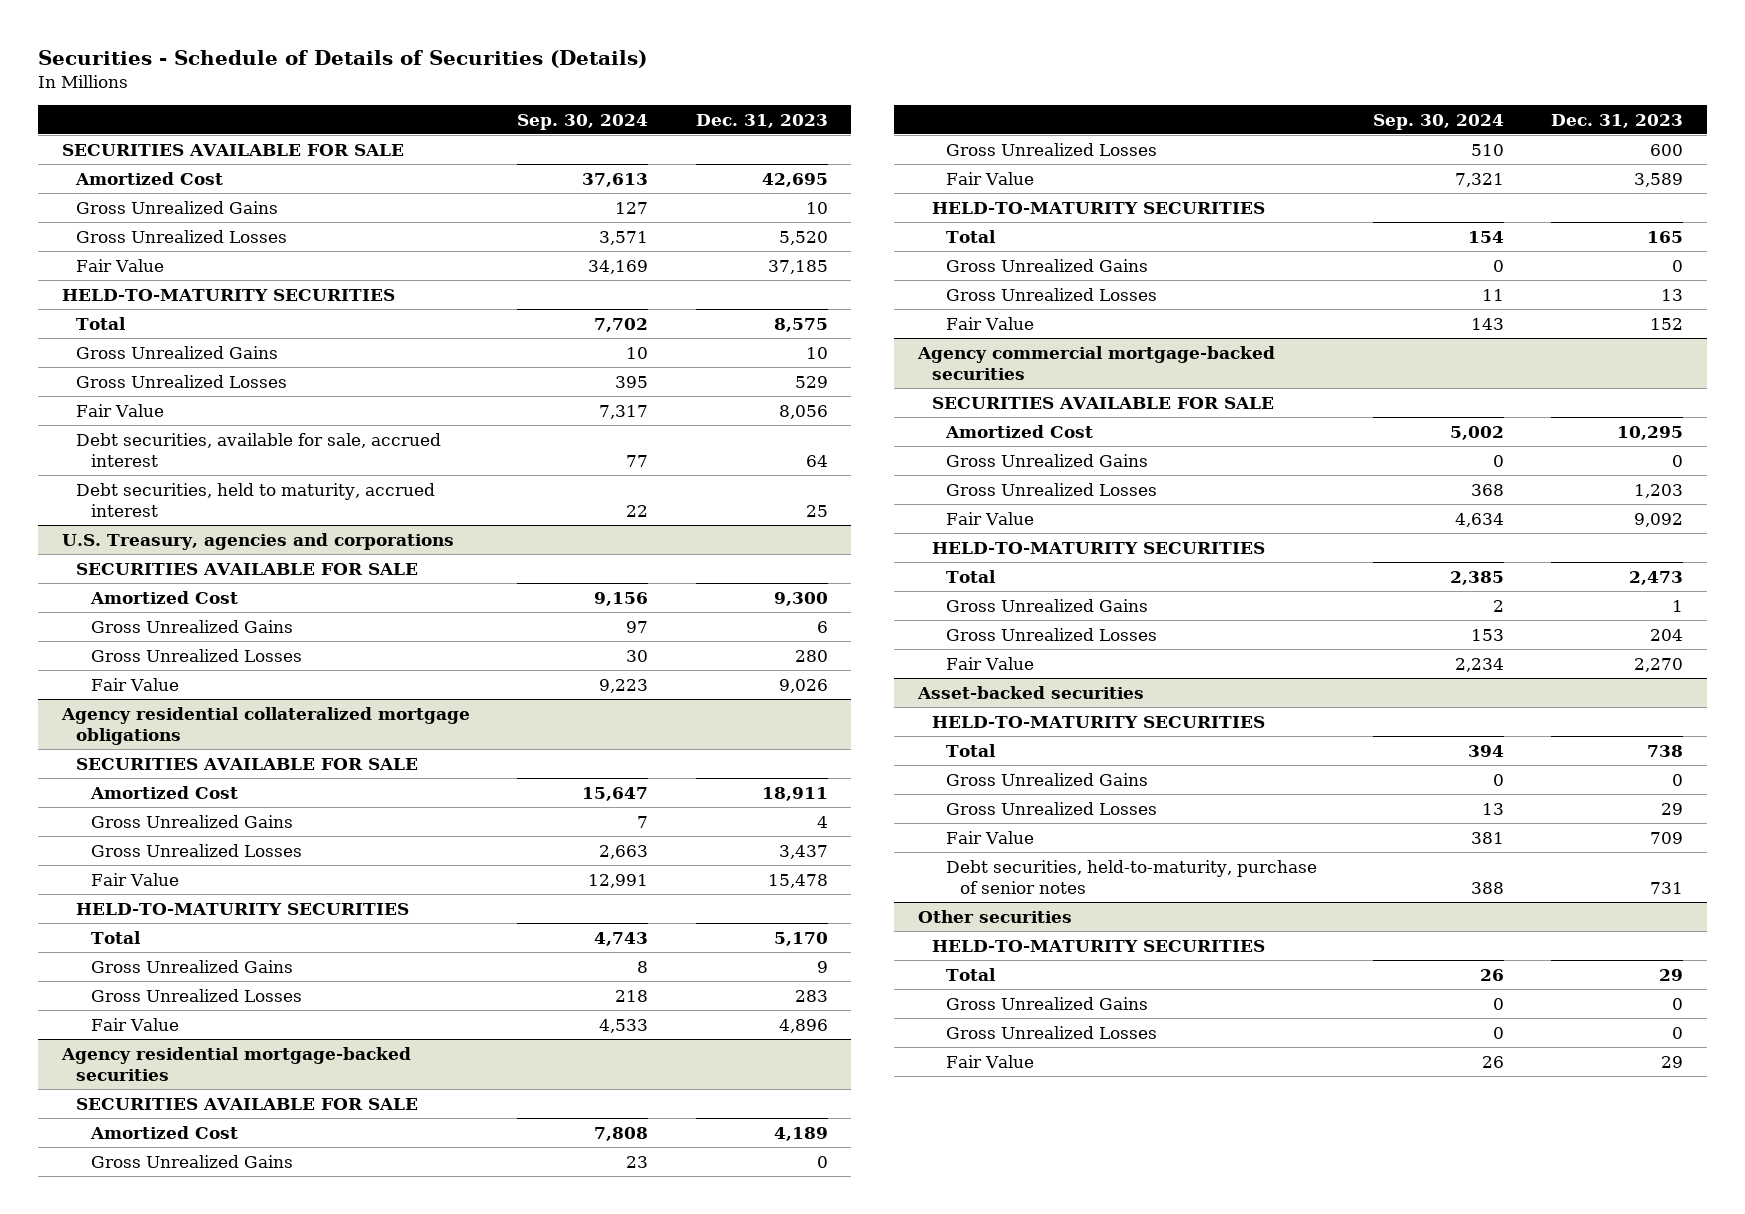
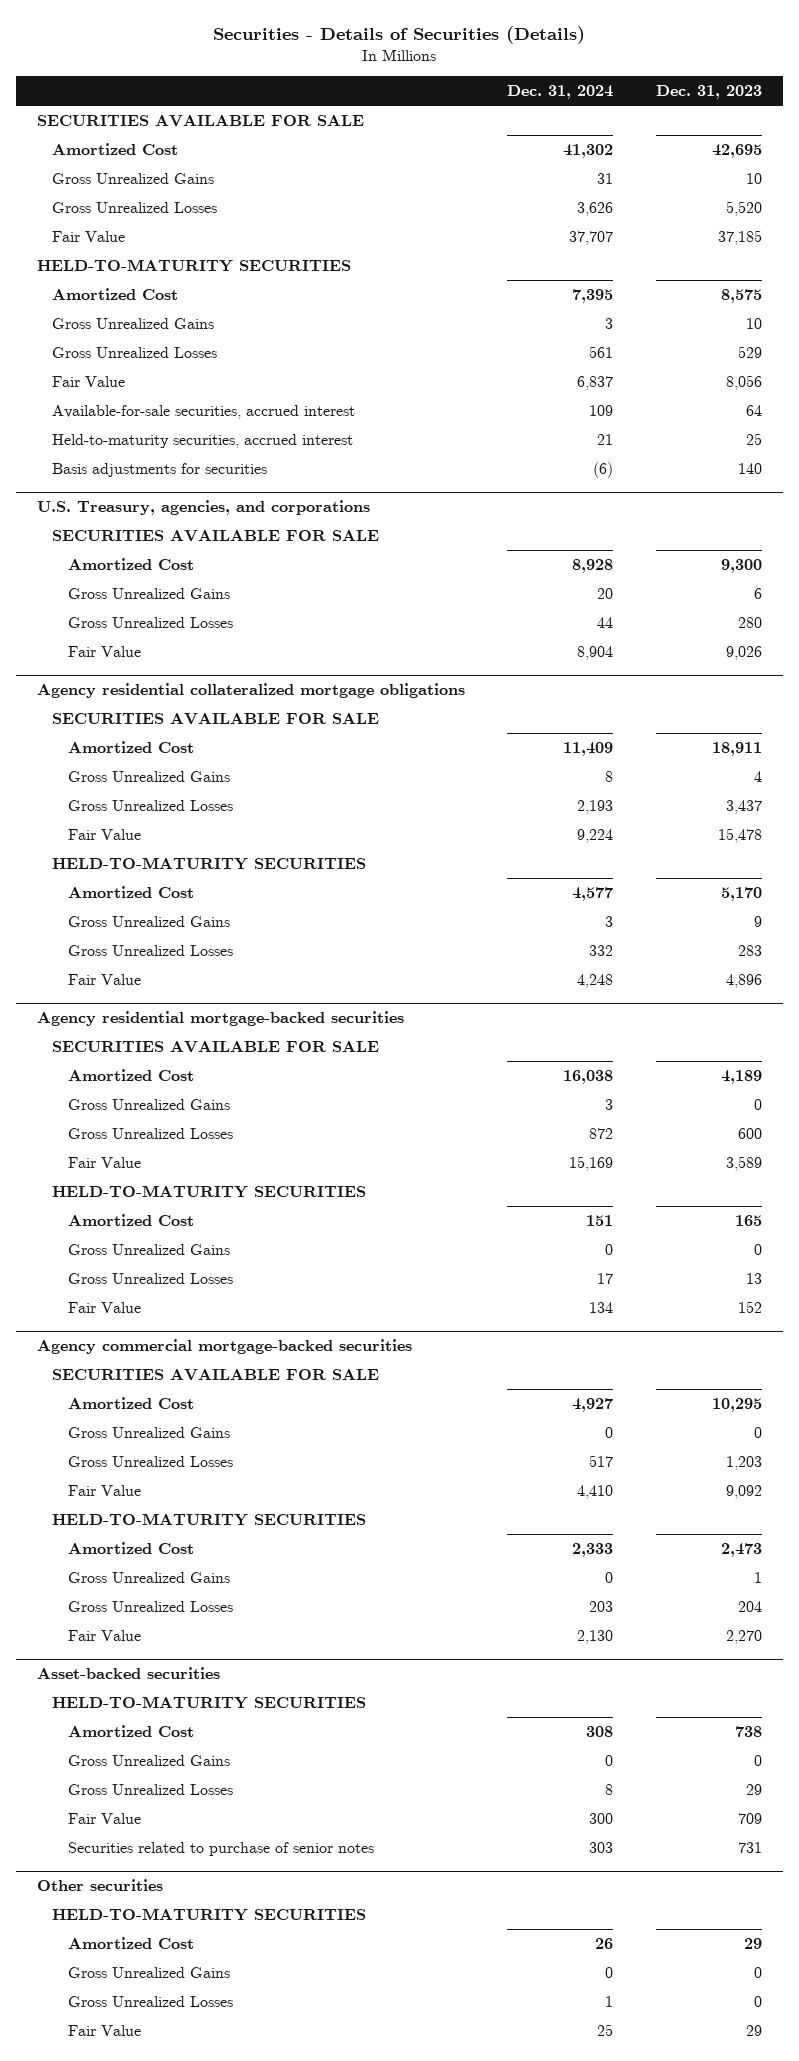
- Securities - Schedule of Details of Securities (Details)
+ Securities - Details of Securities (Details)
- | Sep. 30, 2024 | Dec. 31, 2023
+ | Dec. 31, 2024 | Dec. 31, 2023
- Total | 7,702 | 8,575
+ Amortized Cost | 7,395 | 8,575
- Debt securities, available for sale, accrued interest | 77 | 64
- Debt securities, held to maturity, accrued interest | 22 | 25
- U.S. Treasury, agencies and corporations
+ Available-for-sale securities, accrued interest | 109 | 64
+ Held-to-maturity securities, accrued interest | 21 | 25
+ Basis adjustments for securities | (6) | 140
+ U.S. Treasury, agencies, and corporations
@ Agency residential collateralized mortgage obligations
- Total | 4,743 | 5,170
+ Amortized Cost | 4,577 | 5,170
@ Agency residential mortgage-backed securities
- Total | 154 | 165
+ Amortized Cost | 151 | 165
@ Agency commercial mortgage-backed securities
- Total | 2,385 | 2,473
+ Amortized Cost | 2,333 | 2,473
@ Asset-backed securities
- Total | 394 | 738
+ Amortized Cost | 308 | 738
- Debt securities, held-to-maturity, purchase of senior notes | 388 | 731
+ Securities related to purchase of senior notes | 303 | 731
@ Other securities
- Total | 26 | 29
+ Amortized Cost | 26 | 29

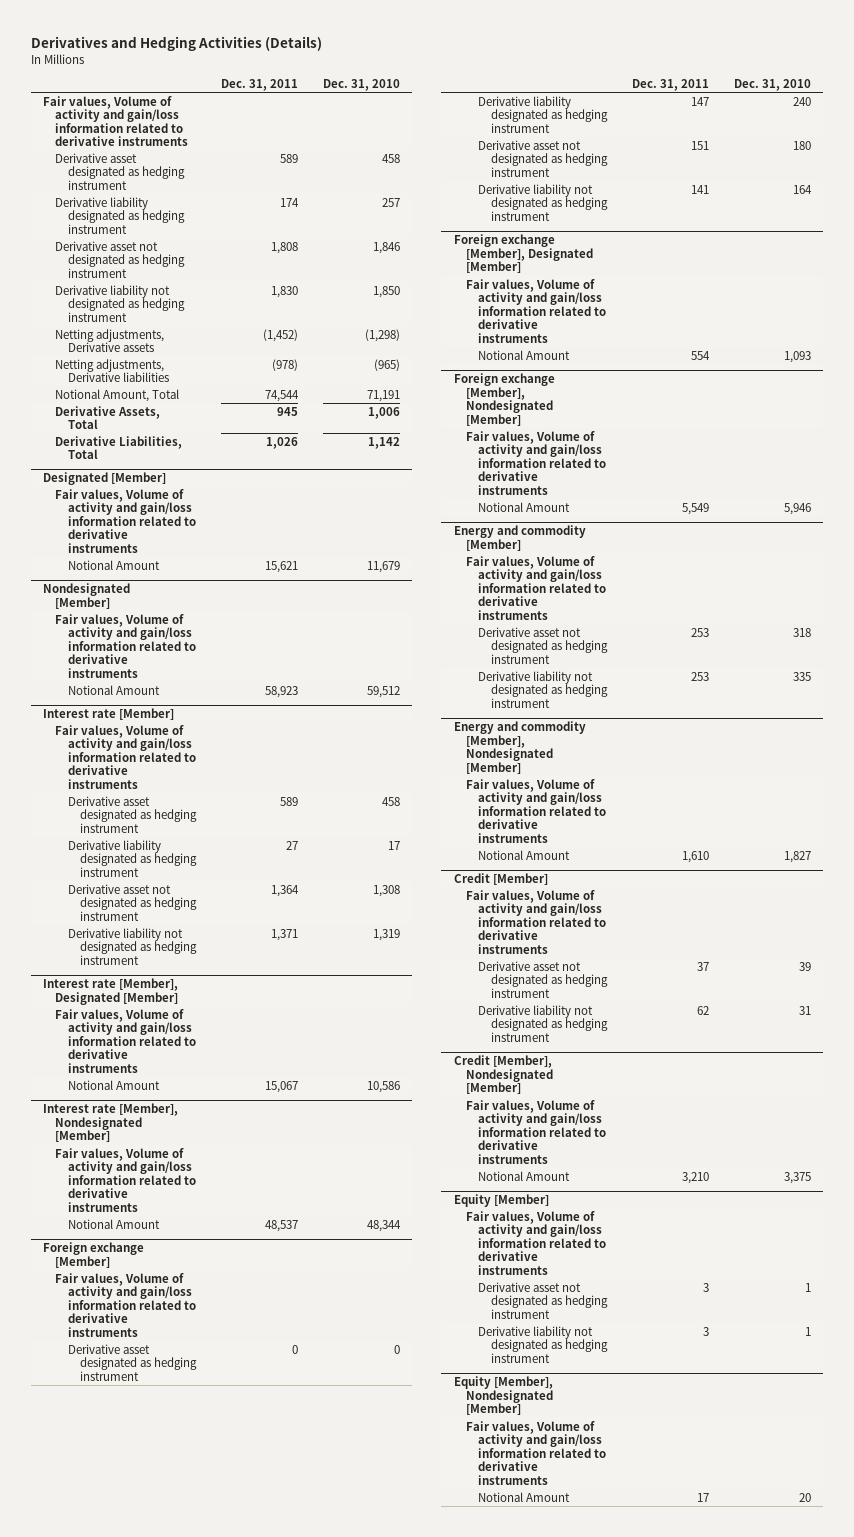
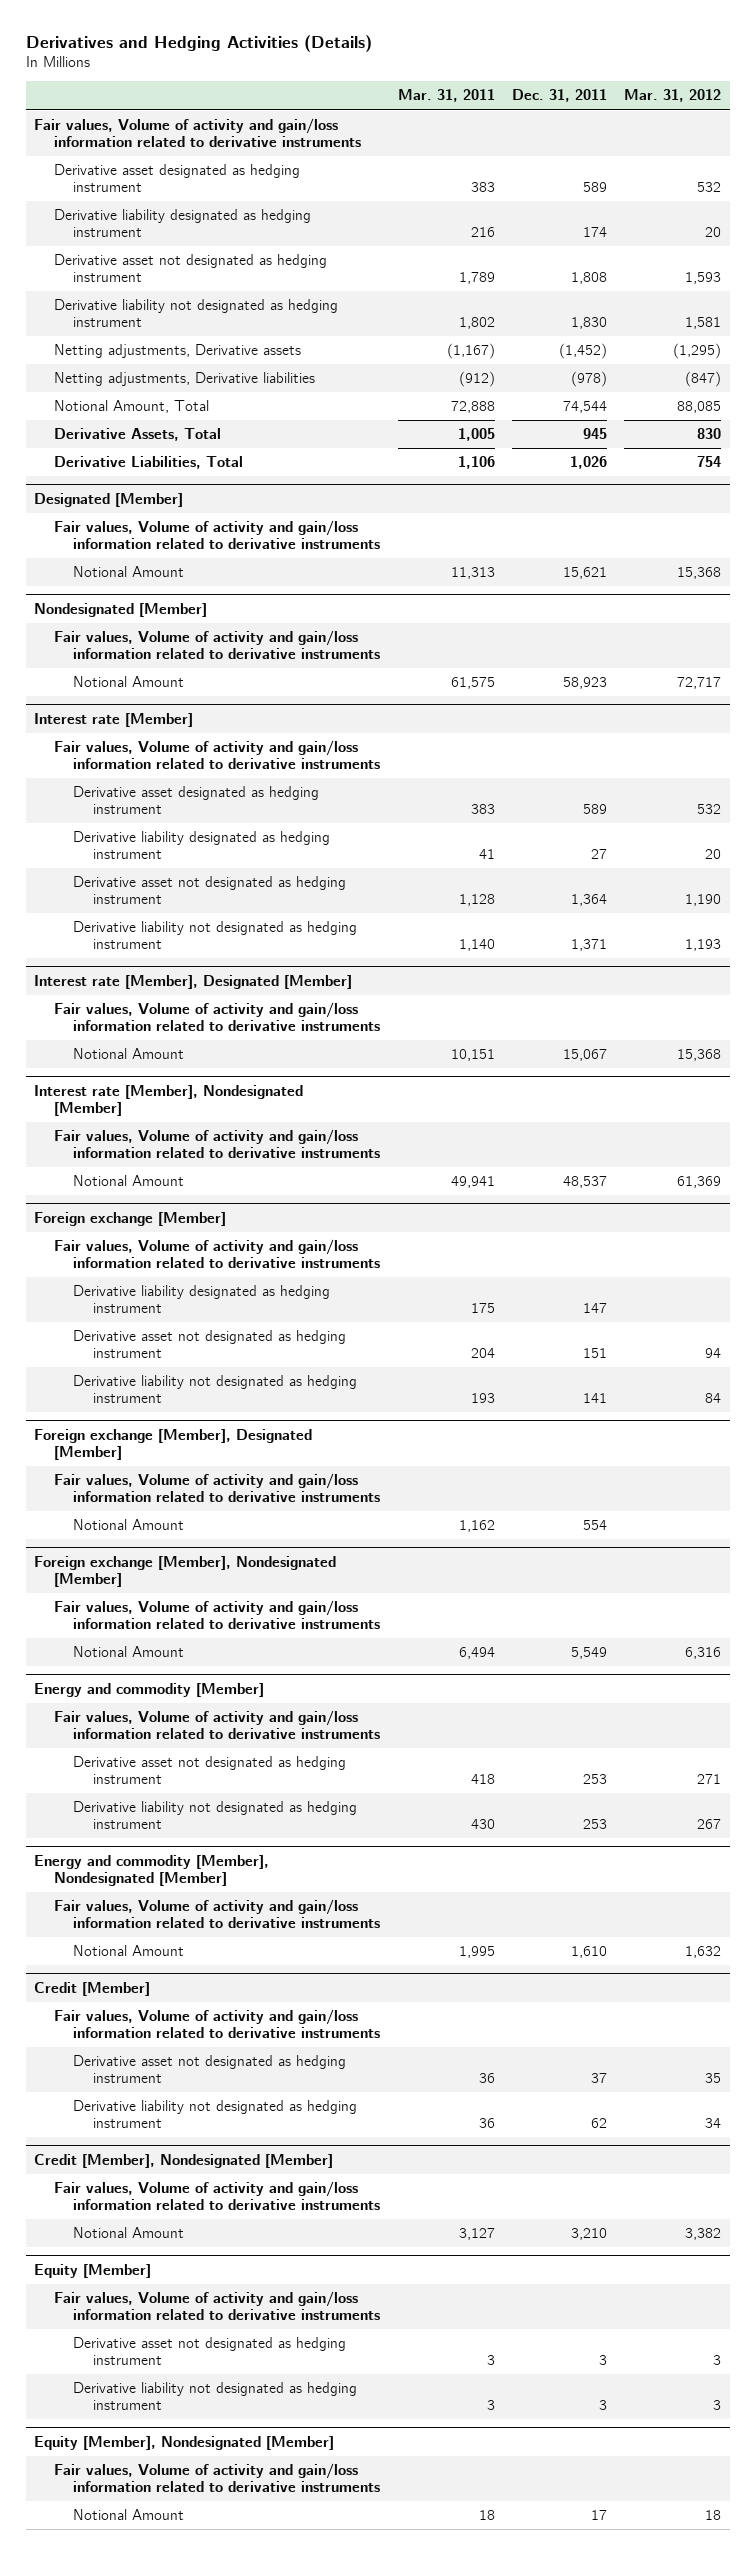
- | Dec. 31, 2011 | Dec. 31, 2010
+ | Mar. 31, 2011 | Dec. 31, 2011 | Mar. 31, 2012
@ Foreign exchange [Member]
- Derivative asset designated as hedging instrument | 0 | 0

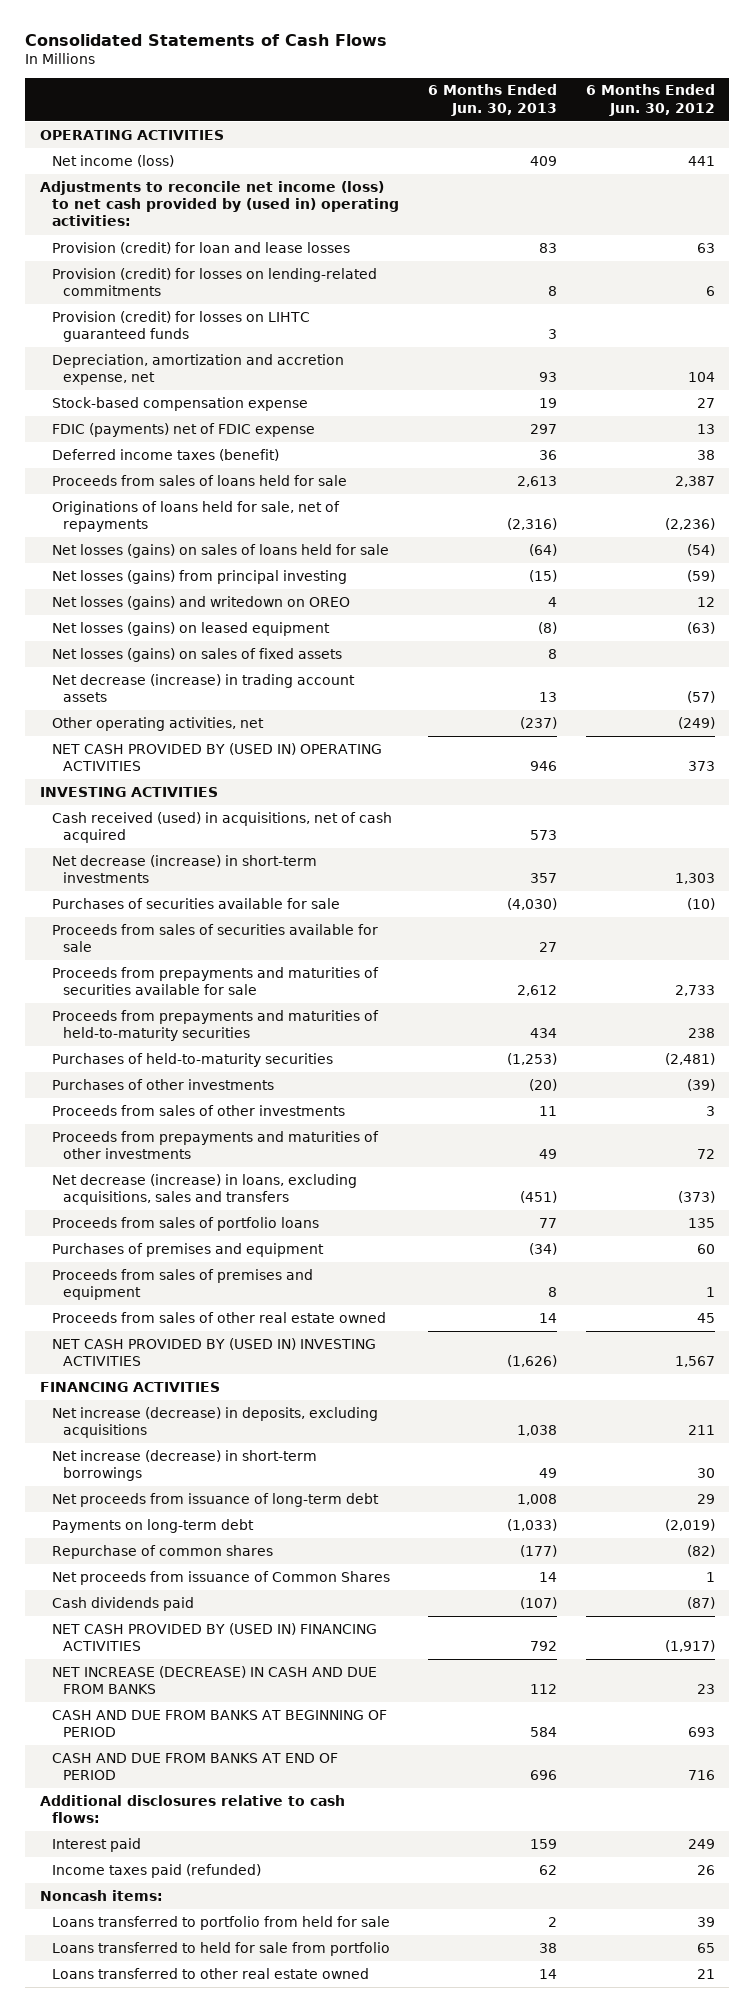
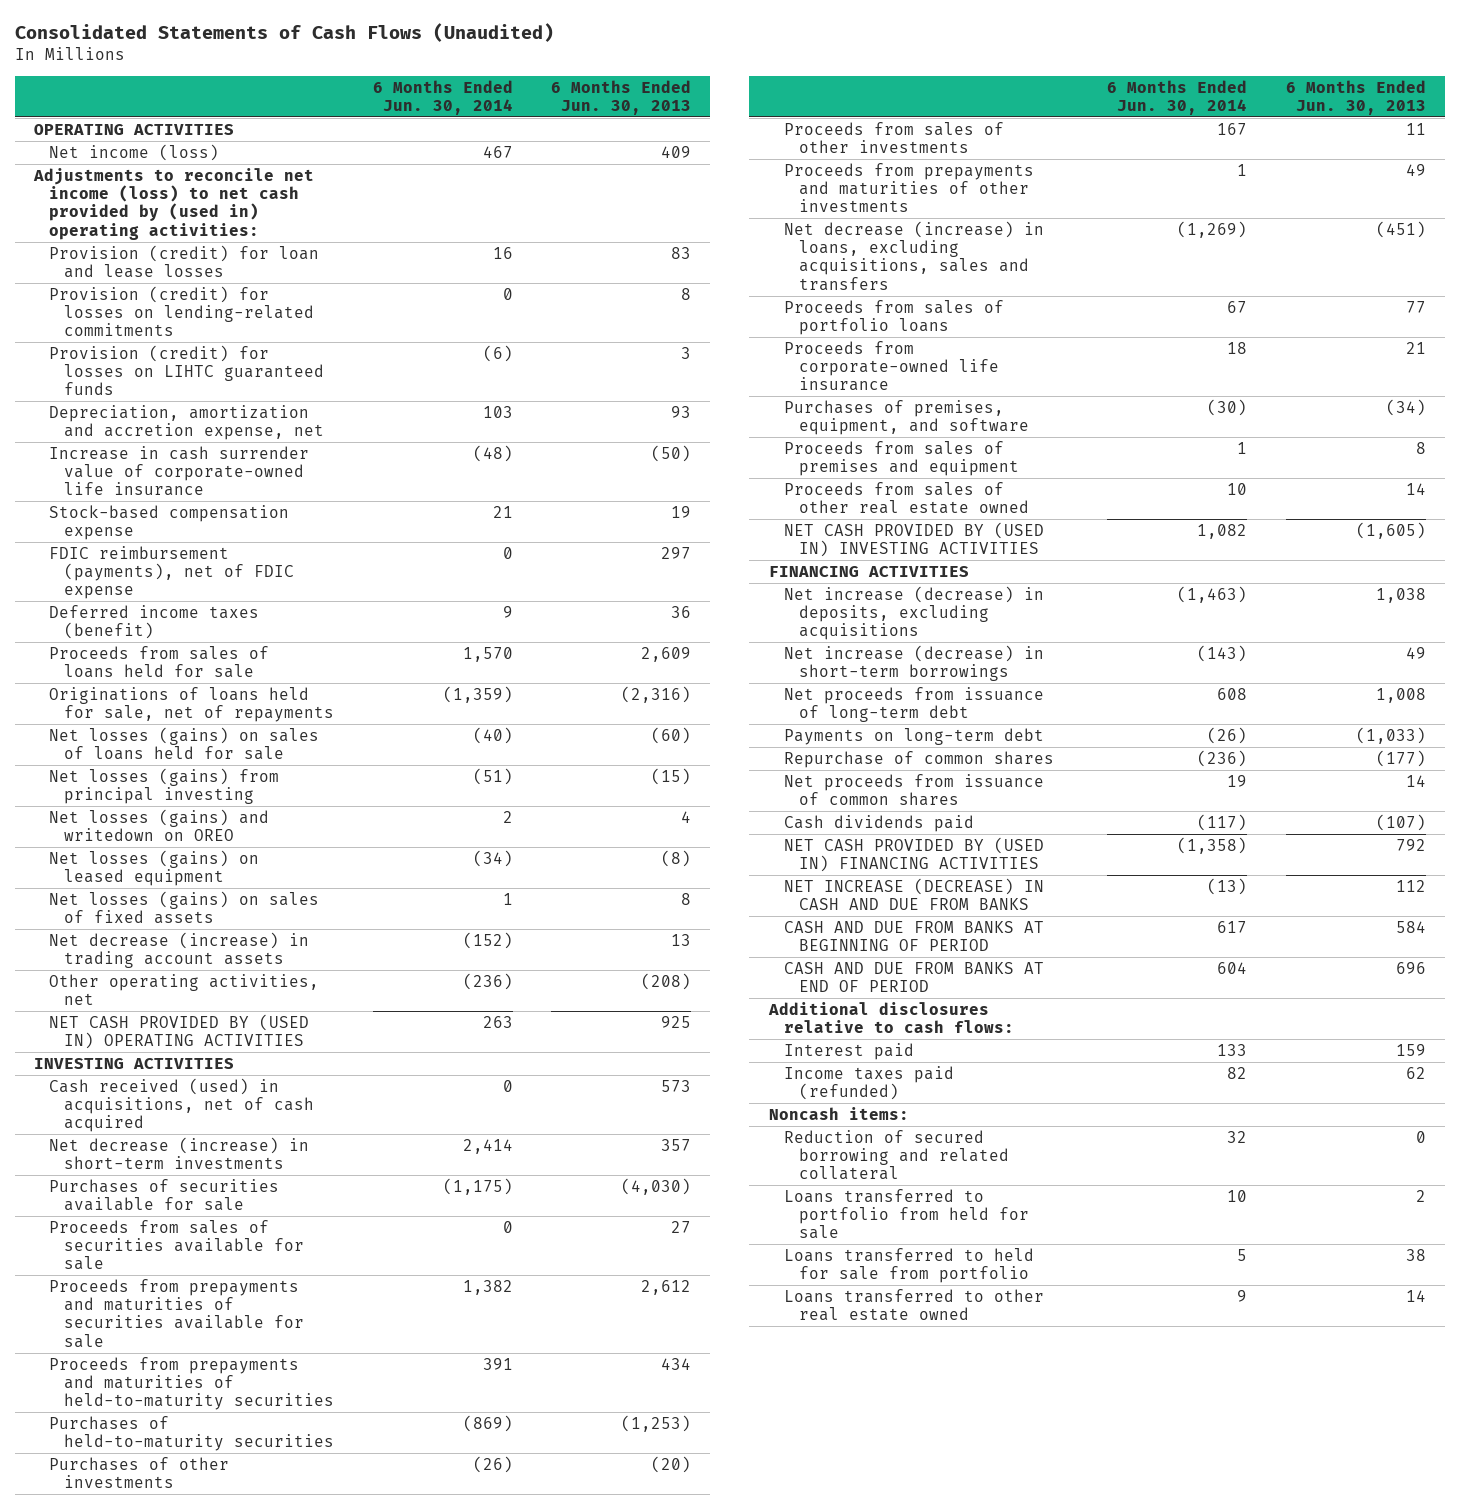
- Consolidated Statements of Cash Flows
+ Consolidated Statements of Cash Flows (Unaudited)
- | 6 Months Ended Jun. 30, 2013 | 6 Months Ended Jun. 30, 2012
+ | 6 Months Ended Jun. 30, 2014 | 6 Months Ended Jun. 30, 2013
+ Increase in cash surrender value of corporate-owned life insurance | (48) | (50)
- FDIC (payments) net of FDIC expense | 297 | 13
+ FDIC reimbursement (payments), net of FDIC expense | 0 | 297
- Proceeds from sales of loans held for sale | 2,613 | 2,387
+ Proceeds from sales of loans held for sale | 1,570 | 2,609
- Net losses (gains) on sales of loans held for sale | (64) | (54)
+ Net losses (gains) on sales of loans held for sale | (40) | (60)
- Other operating activities, net | (237) | (249)
- NET CASH PROVIDED BY (USED IN) OPERATING ACTIVITIES | 946 | 373
+ Other operating activities, net | (236) | (208)
+ NET CASH PROVIDED BY (USED IN) OPERATING ACTIVITIES | 263 | 925
- Purchases of premises and equipment | (34) | 60
+ Proceeds from corporate-owned life insurance | 18 | 21
+ Purchases of premises, equipment, and software | (30) | (34)
- NET CASH PROVIDED BY (USED IN) INVESTING ACTIVITIES | (1,626) | 1,567
+ NET CASH PROVIDED BY (USED IN) INVESTING ACTIVITIES | 1,082 | (1,605)
- Net proceeds from issuance of Common Shares | 14 | 1
+ Net proceeds from issuance of common shares | 19 | 14
+ Reduction of secured borrowing and related collateral | 32 | 0

